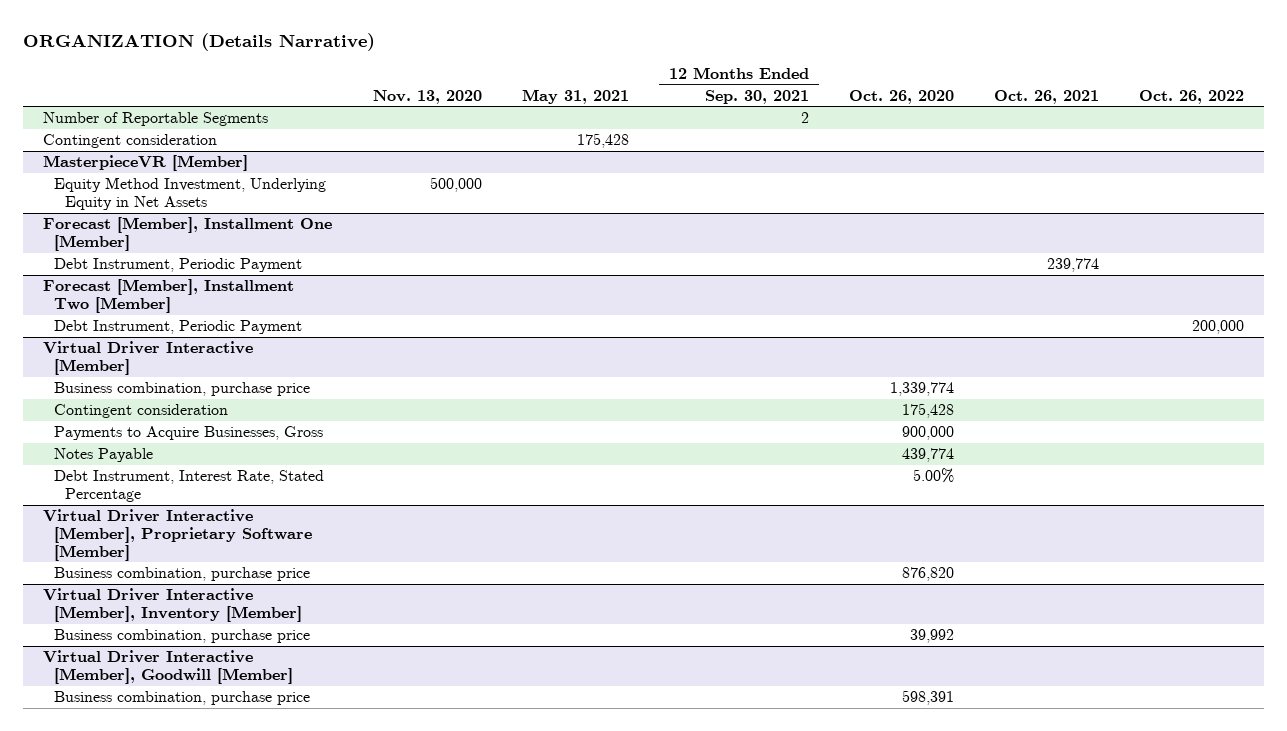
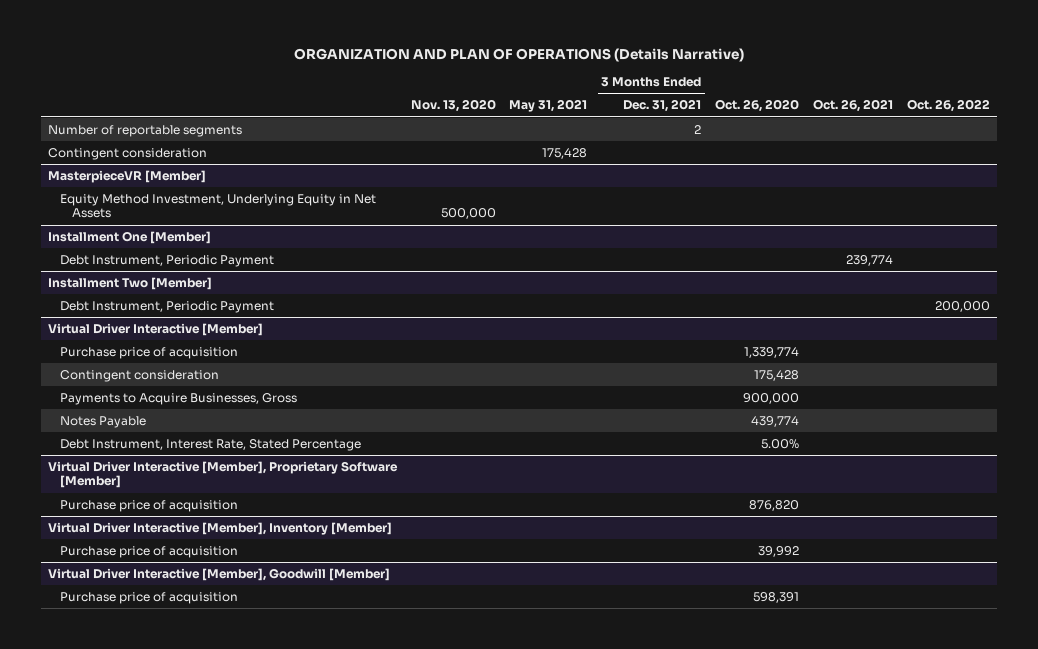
- ORGANIZATION (Details Narrative)
+ ORGANIZATION AND PLAN OF OPERATIONS (Details Narrative)
- | Nov. 13, 2020 | May 31, 2021 | 12 Months Ended Sep. 30, 2021 | Oct. 26, 2020 | Oct. 26, 2021 | Oct. 26, 2022
+ | Nov. 13, 2020 | May 31, 2021 | 3 Months Ended Dec. 31, 2021 | Oct. 26, 2020 | Oct. 26, 2021 | Oct. 26, 2022
- Number of Reportable Segments | | | 2 | | |
+ Number of reportable segments | | | 2 | | |
- Forecast [Member], Installment One [Member]
+ Installment One [Member]
- Forecast [Member], Installment Two [Member]
+ Installment Two [Member]
@ Virtual Driver Interactive [Member]
- Business combination, purchase price | | | | 1,339,774 | |
+ Purchase price of acquisition | | | | 1,339,774 | |
@ Virtual Driver Interactive [Member], Proprietary Software [Member]
- Business combination, purchase price | | | | 876,820 | |
+ Purchase price of acquisition | | | | 876,820 | |
@ Virtual Driver Interactive [Member], Inventory [Member]
- Business combination, purchase price | | | | 39,992 | |
+ Purchase price of acquisition | | | | 39,992 | |
@ Virtual Driver Interactive [Member], Goodwill [Member]
- Business combination, purchase price | | | | 598,391 | |
+ Purchase price of acquisition | | | | 598,391 | |

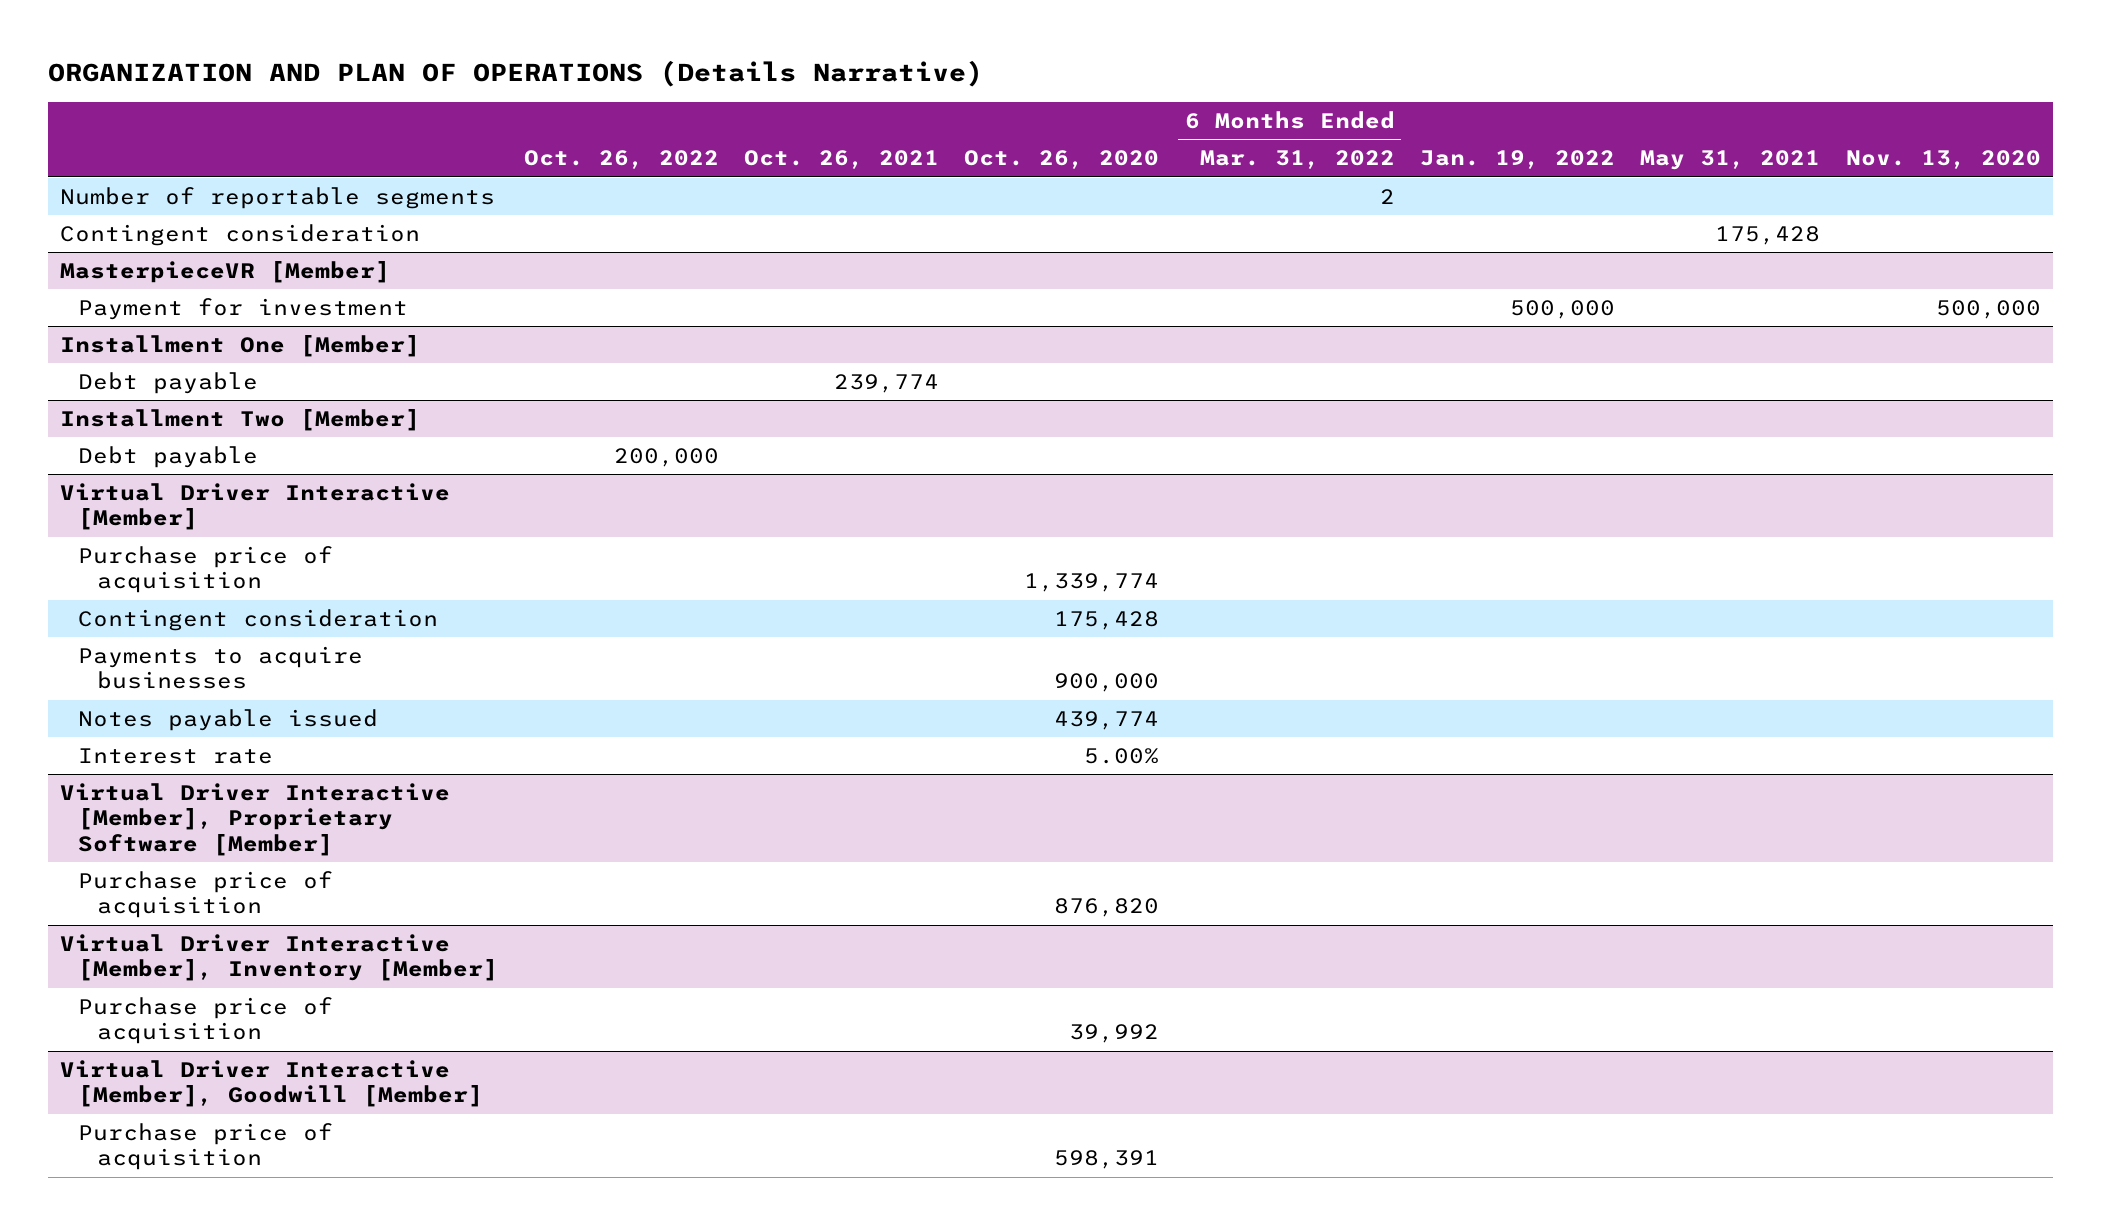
- | Nov. 13, 2020 | May 31, 2021 | 3 Months Ended Dec. 31, 2021 | Oct. 26, 2020 | Oct. 26, 2021 | Oct. 26, 2022
+ | Oct. 26, 2022 | Oct. 26, 2021 | Oct. 26, 2020 | 6 Months Ended Mar. 31, 2022 | Jan. 19, 2022 | May 31, 2021 | Nov. 13, 2020
@ MasterpieceVR [Member]
- Equity Method Investment, Underlying Equity in Net Assets | 500,000 | | | | |
+ Payment for investment | | | | | 500,000 | | 500,000
@ Installment One [Member]
- Debt Instrument, Periodic Payment | | | | | 239,774 |
+ Debt payable | | 239,774 | | | | |
@ Installment Two [Member]
- Debt Instrument, Periodic Payment | | | | | | 200,000
+ Debt payable | 200,000 | | | | | |
@ Virtual Driver Interactive [Member]
- Payments to Acquire Businesses, Gross | | | | 900,000 | |
- Notes Payable | | | | 439,774 | |
- Debt Instrument, Interest Rate, Stated Percentage | | | | 5.00% | |
+ Payments to acquire businesses | | | 900,000 | | | |
+ Notes payable issued | | | 439,774 | | | |
+ Interest rate | | | 5.00% | | | |

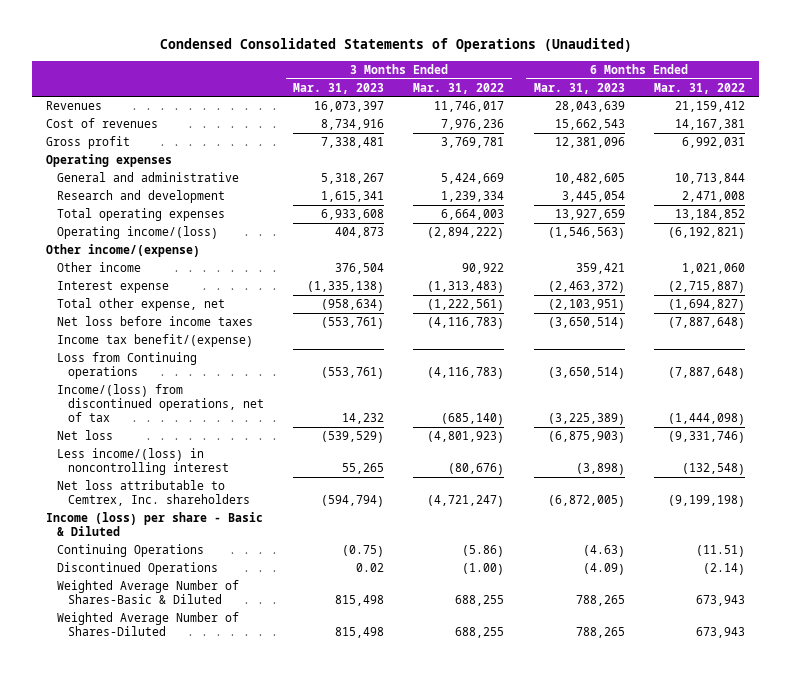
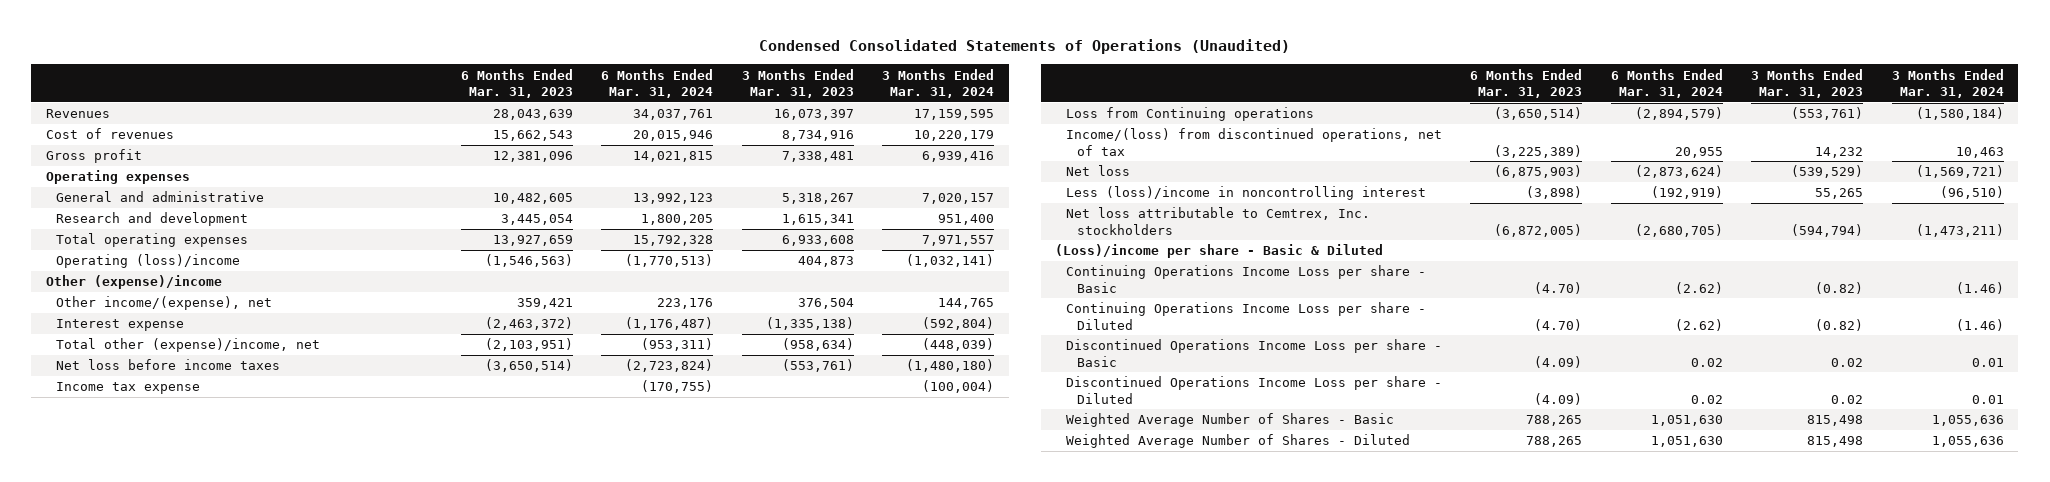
- | 3 Months Ended Mar. 31, 2023 | 3 Months Ended Mar. 31, 2022 | 6 Months Ended Mar. 31, 2023 | 6 Months Ended Mar. 31, 2022
+ | 6 Months Ended Mar. 31, 2023 | 6 Months Ended Mar. 31, 2024 | 3 Months Ended Mar. 31, 2023 | 3 Months Ended Mar. 31, 2024
- Operating income/(loss) | 404,873 | (2,894,222) | (1,546,563) | (6,192,821)
- Other income/(expense)
- Other income | 376,504 | 90,922 | 359,421 | 1,021,060
+ Operating (loss)/income | (1,546,563) | (1,770,513) | 404,873 | (1,032,141)
+ Other (expense)/income
+ Other income/(expense), net | 359,421 | 223,176 | 376,504 | 144,765
- Total other expense, net | (958,634) | (1,222,561) | (2,103,951) | (1,694,827)
+ Total other (expense)/income, net | (2,103,951) | (953,311) | (958,634) | (448,039)
- Income tax benefit/(expense)
+ Income tax expense | | (170,755) | | (100,004)
- Less income/(loss) in noncontrolling interest | 55,265 | (80,676) | (3,898) | (132,548)
- Net loss attributable to Cemtrex, Inc. shareholders | (594,794) | (4,721,247) | (6,872,005) | (9,199,198)
- Income (loss) per share - Basic & Diluted
- Continuing Operations | (0.75) | (5.86) | (4.63) | (11.51)
- Discontinued Operations | 0.02 | (1.00) | (4.09) | (2.14)
- Weighted Average Number of Shares-Basic & Diluted | 815,498 | 688,255 | 788,265 | 673,943
- Weighted Average Number of Shares-Diluted | 815,498 | 688,255 | 788,265 | 673,943
+ Less (loss)/income in noncontrolling interest | (3,898) | (192,919) | 55,265 | (96,510)
+ Net loss attributable to Cemtrex, Inc. stockholders | (6,872,005) | (2,680,705) | (594,794) | (1,473,211)
+ (Loss)/income per share - Basic & Diluted
+ Continuing Operations Income Loss per share - Basic | (4.70) | (2.62) | (0.82) | (1.46)
+ Continuing Operations Income Loss per share - Diluted | (4.70) | (2.62) | (0.82) | (1.46)
+ Discontinued Operations Income Loss per share - Basic | (4.09) | 0.02 | 0.02 | 0.01
+ Discontinued Operations Income Loss per share - Diluted | (4.09) | 0.02 | 0.02 | 0.01
+ Weighted Average Number of Shares - Basic | 788,265 | 1,051,630 | 815,498 | 1,055,636
+ Weighted Average Number of Shares - Diluted | 788,265 | 1,051,630 | 815,498 | 1,055,636

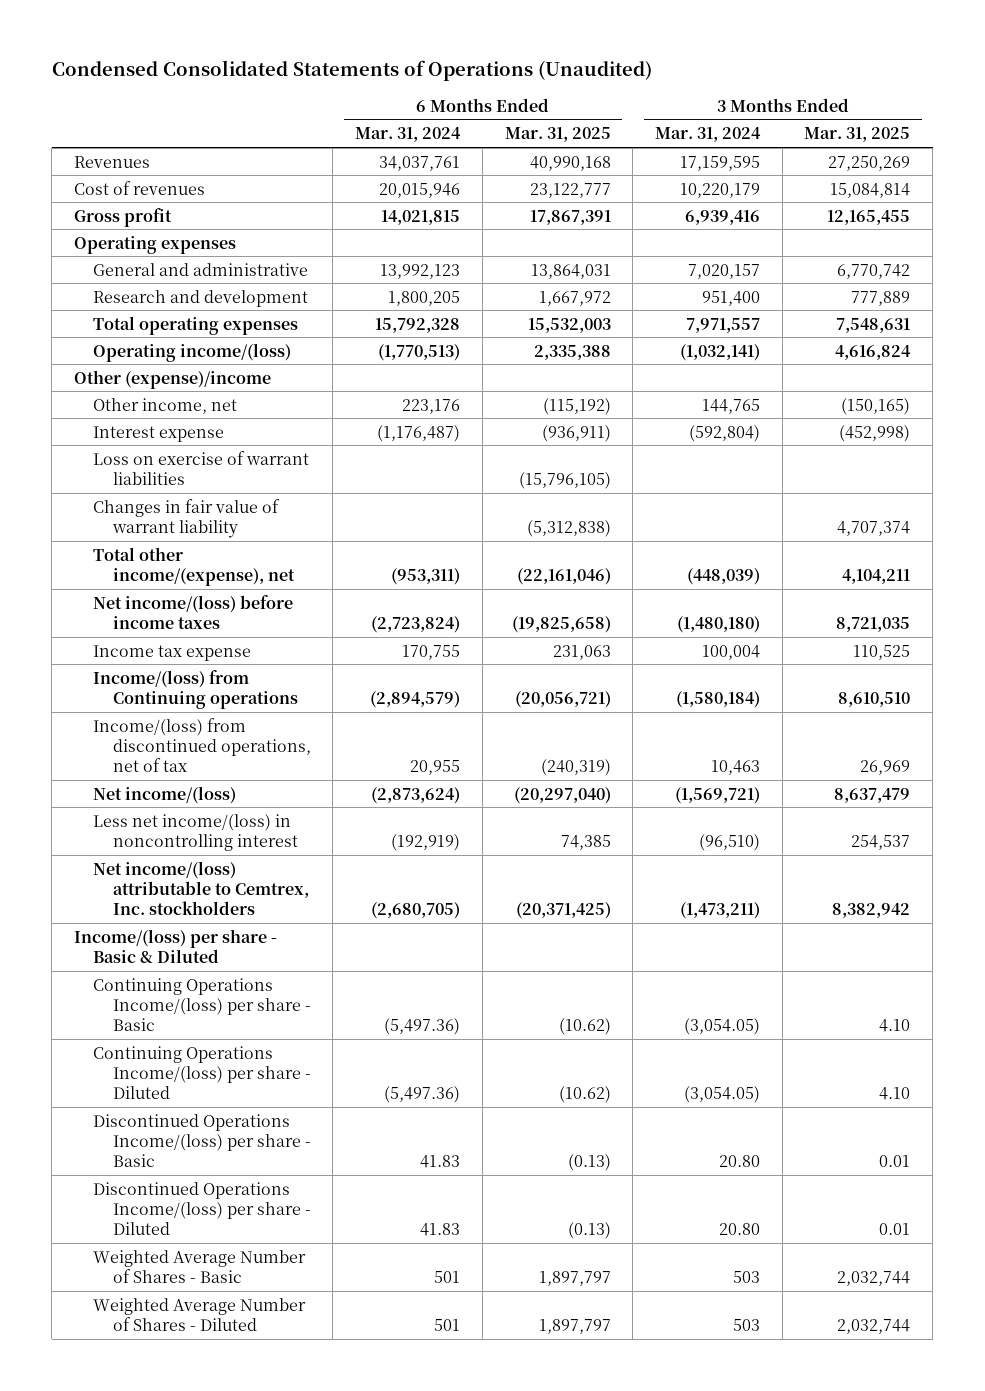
- | 6 Months Ended Mar. 31, 2023 | 6 Months Ended Mar. 31, 2024 | 3 Months Ended Mar. 31, 2023 | 3 Months Ended Mar. 31, 2024
+ | 6 Months Ended Mar. 31, 2024 | 6 Months Ended Mar. 31, 2025 | 3 Months Ended Mar. 31, 2024 | 3 Months Ended Mar. 31, 2025
- Operating (loss)/income | (1,546,563) | (1,770,513) | 404,873 | (1,032,141)
+ Operating income/(loss) | (1,770,513) | 2,335,388 | (1,032,141) | 4,616,824
- Other income/(expense), net | 359,421 | 223,176 | 376,504 | 144,765
+ Other income, net | 223,176 | (115,192) | 144,765 | (150,165)
- Total other (expense)/income, net | (2,103,951) | (953,311) | (958,634) | (448,039)
- Net loss before income taxes | (3,650,514) | (2,723,824) | (553,761) | (1,480,180)
- Income tax expense | | (170,755) | | (100,004)
- Loss from Continuing operations | (3,650,514) | (2,894,579) | (553,761) | (1,580,184)
+ Loss on exercise of warrant liabilities | | (15,796,105) | |
+ Changes in fair value of warrant liability | | (5,312,838) | | 4,707,374
+ Total other income/(expense), net | (953,311) | (22,161,046) | (448,039) | 4,104,211
+ Net income/(loss) before income taxes | (2,723,824) | (19,825,658) | (1,480,180) | 8,721,035
+ Income tax expense | 170,755 | 231,063 | 100,004 | 110,525
+ Income/(loss) from Continuing operations | (2,894,579) | (20,056,721) | (1,580,184) | 8,610,510
- Net loss | (6,875,903) | (2,873,624) | (539,529) | (1,569,721)
- Less (loss)/income in noncontrolling interest | (3,898) | (192,919) | 55,265 | (96,510)
- Net loss attributable to Cemtrex, Inc. stockholders | (6,872,005) | (2,680,705) | (594,794) | (1,473,211)
- (Loss)/income per share - Basic & Diluted
- Continuing Operations Income Loss per share - Basic | (4.70) | (2.62) | (0.82) | (1.46)
- Continuing Operations Income Loss per share - Diluted | (4.70) | (2.62) | (0.82) | (1.46)
- Discontinued Operations Income Loss per share - Basic | (4.09) | 0.02 | 0.02 | 0.01
- Discontinued Operations Income Loss per share - Diluted | (4.09) | 0.02 | 0.02 | 0.01
- Weighted Average Number of Shares - Basic | 788,265 | 1,051,630 | 815,498 | 1,055,636
- Weighted Average Number of Shares - Diluted | 788,265 | 1,051,630 | 815,498 | 1,055,636
+ Net income/(loss) | (2,873,624) | (20,297,040) | (1,569,721) | 8,637,479
+ Less net income/(loss) in noncontrolling interest | (192,919) | 74,385 | (96,510) | 254,537
+ Net income/(loss) attributable to Cemtrex, Inc. stockholders | (2,680,705) | (20,371,425) | (1,473,211) | 8,382,942
+ Income/(loss) per share - Basic & Diluted
+ Continuing Operations Income/(loss) per share - Basic | (5,497.36) | (10.62) | (3,054.05) | 4.10
+ Continuing Operations Income/(loss) per share - Diluted | (5,497.36) | (10.62) | (3,054.05) | 4.10
+ Discontinued Operations Income/(loss) per share - Basic | 41.83 | (0.13) | 20.80 | 0.01
+ Discontinued Operations Income/(loss) per share - Diluted | 41.83 | (0.13) | 20.80 | 0.01
+ Weighted Average Number of Shares - Basic | 501 | 1,897,797 | 503 | 2,032,744
+ Weighted Average Number of Shares - Diluted | 501 | 1,897,797 | 503 | 2,032,744

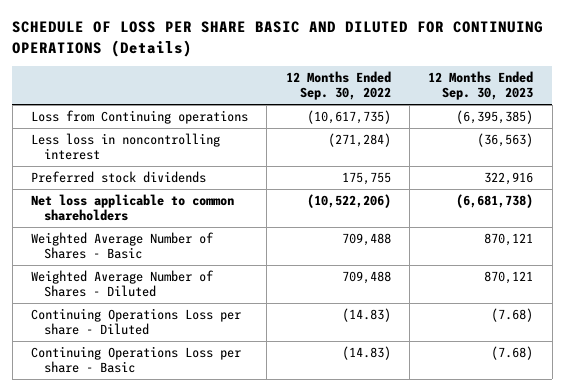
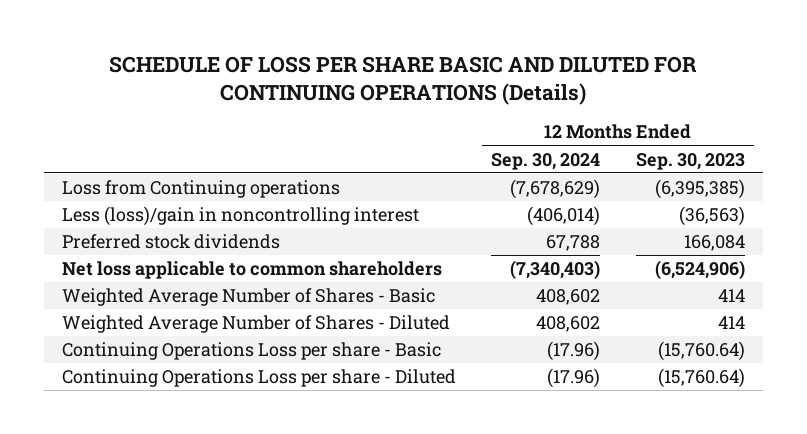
- | 12 Months Ended Sep. 30, 2022 | 12 Months Ended Sep. 30, 2023
+ | 12 Months Ended Sep. 30, 2024 | 12 Months Ended Sep. 30, 2023
- Less loss in noncontrolling interest | (271,284) | (36,563)
- Preferred stock dividends | 175,755 | 322,916
- Net loss applicable to common shareholders | (10,522,206) | (6,681,738)
- Weighted Average Number of Shares - Basic | 709,488 | 870,121
- Weighted Average Number of Shares - Diluted | 709,488 | 870,121
- Continuing Operations Loss per share - Diluted | (14.83) | (7.68)
- Continuing Operations Loss per share - Basic | (14.83) | (7.68)
+ Less (loss)/gain in noncontrolling interest | (406,014) | (36,563)
+ Preferred stock dividends | 67,788 | 166,084
+ Net loss applicable to common shareholders | (7,340,403) | (6,524,906)
+ Weighted Average Number of Shares - Basic | 408,602 | 414
+ Weighted Average Number of Shares - Diluted | 408,602 | 414
+ Continuing Operations Loss per share - Basic | (17.96) | (15,760.64)
+ Continuing Operations Loss per share - Diluted | (17.96) | (15,760.64)

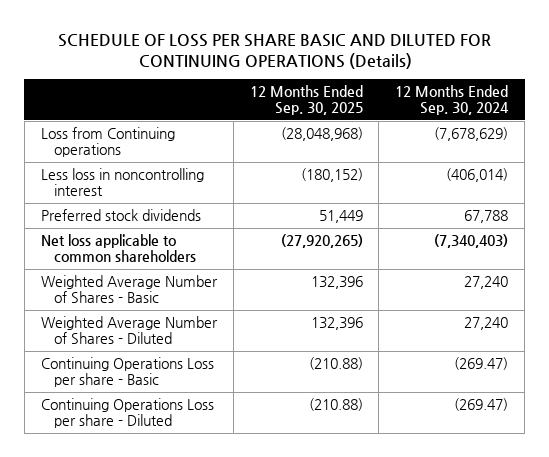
- | 12 Months Ended Sep. 30, 2024 | 12 Months Ended Sep. 30, 2023
+ | 12 Months Ended Sep. 30, 2025 | 12 Months Ended Sep. 30, 2024
- Less (loss)/gain in noncontrolling interest | (406,014) | (36,563)
+ Less loss in noncontrolling interest | (180,152) | (406,014)
- Weighted Average Number of Shares - Basic | 408,602 | 414
- Weighted Average Number of Shares - Diluted | 408,602 | 414
- Continuing Operations Loss per share - Basic | (17.96) | (15,760.64)
- Continuing Operations Loss per share - Diluted | (17.96) | (15,760.64)
+ Weighted Average Number of Shares - Basic | 132,396 | 27,240
+ Weighted Average Number of Shares - Diluted | 132,396 | 27,240
+ Continuing Operations Loss per share - Basic | (210.88) | (269.47)
+ Continuing Operations Loss per share - Diluted | (210.88) | (269.47)

